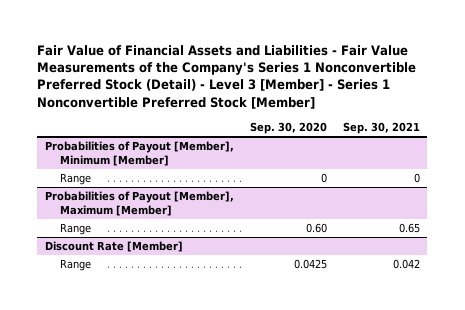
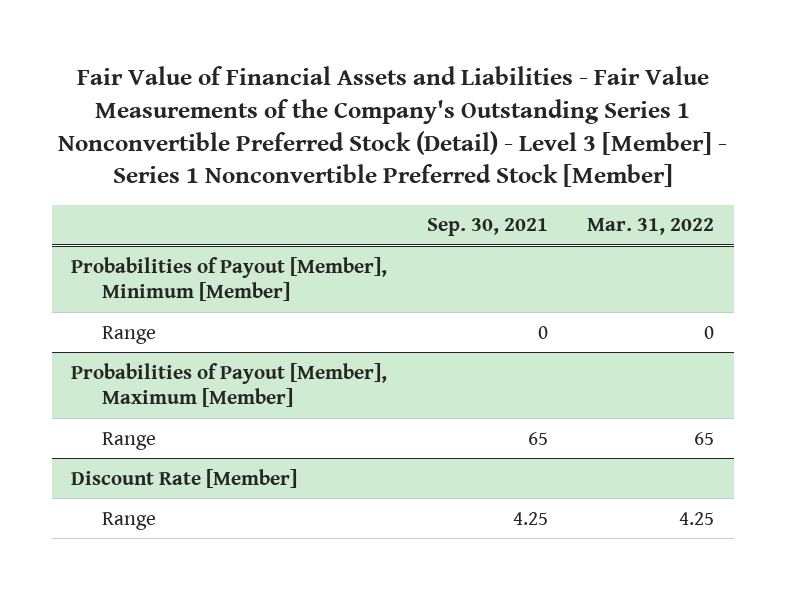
- Fair Value of Financial Assets and Liabilities - Fair Value Measurements of the Company's Series 1 Nonconvertible Preferred Stock (Detail) - Level 3 [Member] - Series 1 Nonconvertible Preferred Stock [Member]
+ Fair Value of Financial Assets and Liabilities - Fair Value Measurements of the Company's Outstanding Series 1 Nonconvertible Preferred Stock (Detail) - Level 3 [Member] - Series 1 Nonconvertible Preferred Stock [Member]
- | Sep. 30, 2020 | Sep. 30, 2021
+ | Sep. 30, 2021 | Mar. 31, 2022
@ Probabilities of Payout [Member], Maximum [Member]
- Range | 0.60 | 0.65
+ Range | 65 | 65
@ Discount Rate [Member]
- Range | 0.0425 | 0.042
+ Range | 4.25 | 4.25

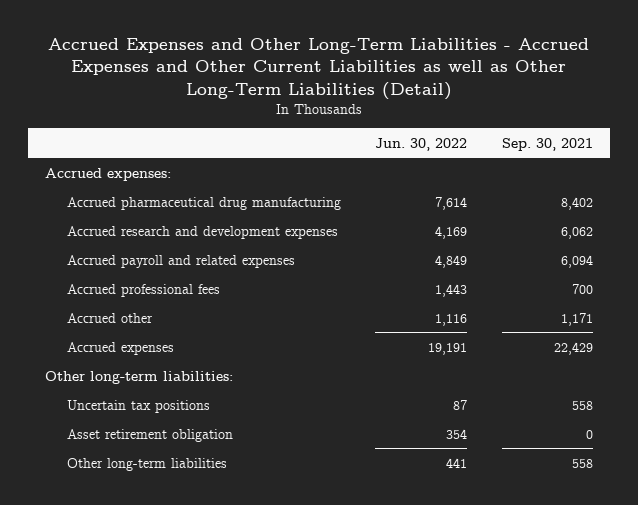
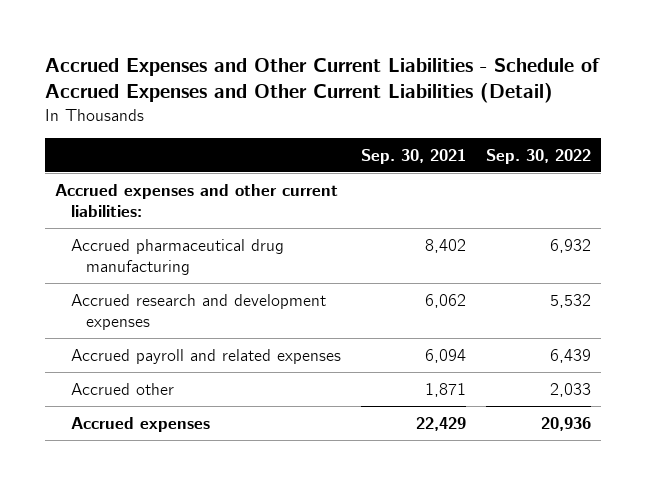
- Accrued Expenses and Other Long-Term Liabilities - Accrued Expenses and Other Current Liabilities as well as Other Long-Term Liabilities (Detail)
+ Accrued Expenses and Other Current Liabilities - Schedule of Accrued Expenses and Other Current Liabilities (Detail)
- | Jun. 30, 2022 | Sep. 30, 2021
+ | Sep. 30, 2021 | Sep. 30, 2022
- Accrued expenses:
+ Accrued expenses and other current liabilities:
- Accrued professional fees | 1,443 | 700
- Accrued other | 1,116 | 1,171
+ Accrued other | 1,871 | 2,033
- Other long-term liabilities:
- Uncertain tax positions | 87 | 558
- Asset retirement obligation | 354 | 0
- Other long-term liabilities | 441 | 558

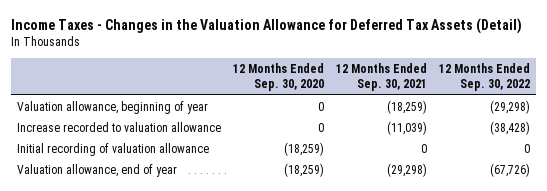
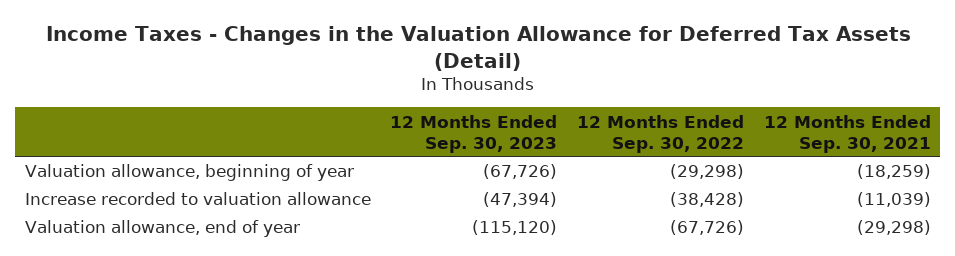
- | 12 Months Ended Sep. 30, 2020 | 12 Months Ended Sep. 30, 2021 | 12 Months Ended Sep. 30, 2022
+ | 12 Months Ended Sep. 30, 2023 | 12 Months Ended Sep. 30, 2022 | 12 Months Ended Sep. 30, 2021
- Initial recording of valuation allowance | (18,259) | 0 | 0

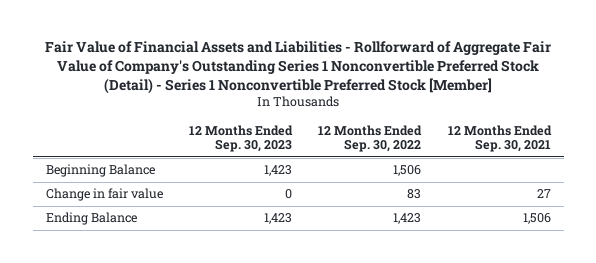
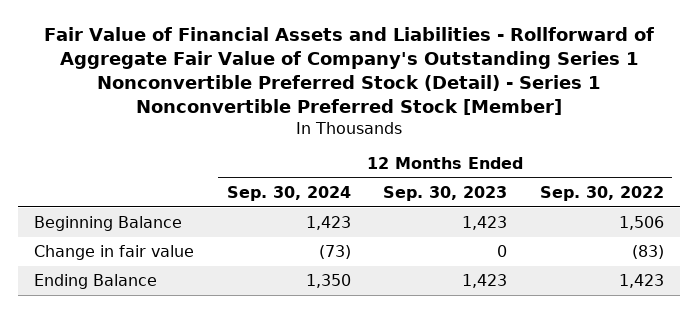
- | 12 Months Ended Sep. 30, 2023 | 12 Months Ended Sep. 30, 2022 | 12 Months Ended Sep. 30, 2021
+ | 12 Months Ended Sep. 30, 2024 | 12 Months Ended Sep. 30, 2023 | 12 Months Ended Sep. 30, 2022
- Change in fair value | 0 | 83 | 27
+ Change in fair value | (73) | 0 | (83)

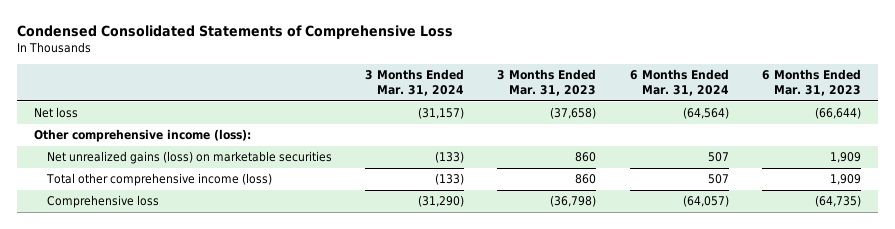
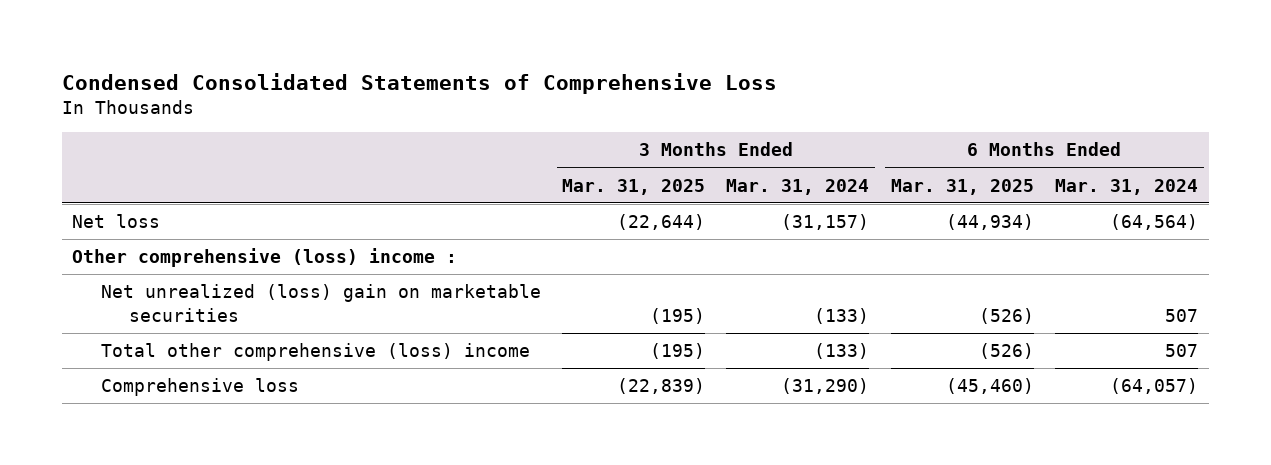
- | 3 Months Ended Mar. 31, 2024 | 3 Months Ended Mar. 31, 2023 | 6 Months Ended Mar. 31, 2024 | 6 Months Ended Mar. 31, 2023
+ | 3 Months Ended Mar. 31, 2025 | 3 Months Ended Mar. 31, 2024 | 6 Months Ended Mar. 31, 2025 | 6 Months Ended Mar. 31, 2024
- Other comprehensive income (loss):
- Net unrealized gains (loss) on marketable securities | (133) | 860 | 507 | 1,909
- Total other comprehensive income (loss) | (133) | 860 | 507 | 1,909
+ Other comprehensive (loss) income :
+ Net unrealized (loss) gain on marketable securities | (195) | (133) | (526) | 507
+ Total other comprehensive (loss) income | (195) | (133) | (526) | 507

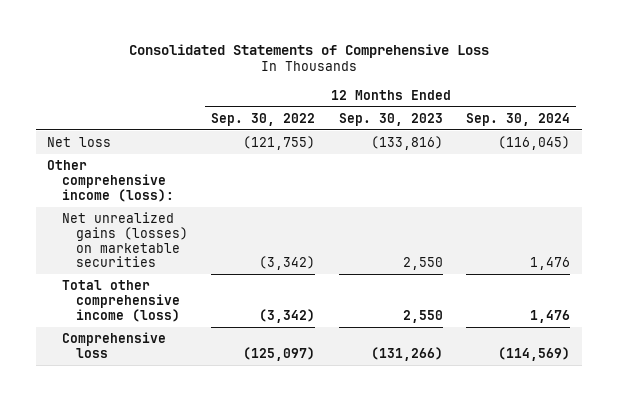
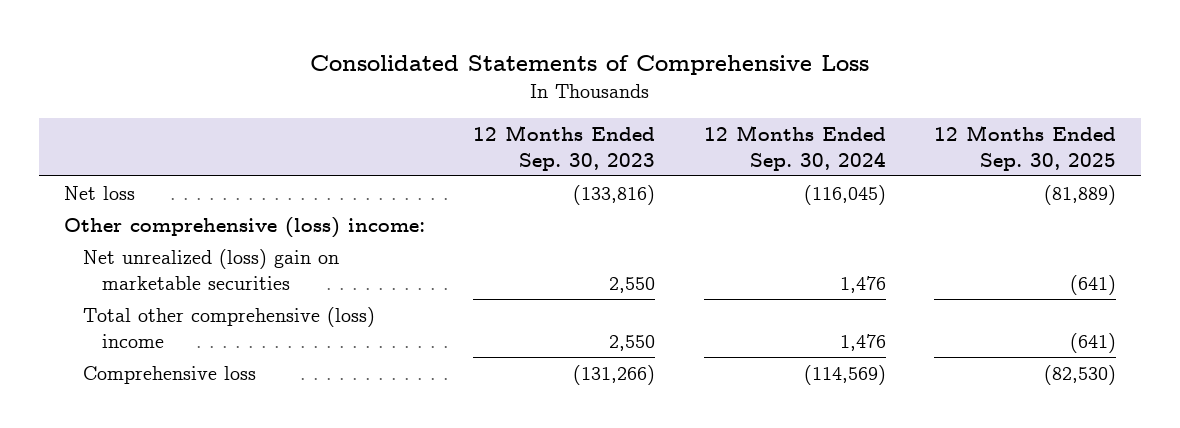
- | 12 Months Ended Sep. 30, 2022 | 12 Months Ended Sep. 30, 2023 | 12 Months Ended Sep. 30, 2024
+ | 12 Months Ended Sep. 30, 2023 | 12 Months Ended Sep. 30, 2024 | 12 Months Ended Sep. 30, 2025
- Other comprehensive income (loss):
- Net unrealized gains (losses) on marketable securities | (3,342) | 2,550 | 1,476
- Total other comprehensive income (loss) | (3,342) | 2,550 | 1,476
+ Other comprehensive (loss) income:
+ Net unrealized (loss) gain on marketable securities | 2,550 | 1,476 | (641)
+ Total other comprehensive (loss) income | 2,550 | 1,476 | (641)

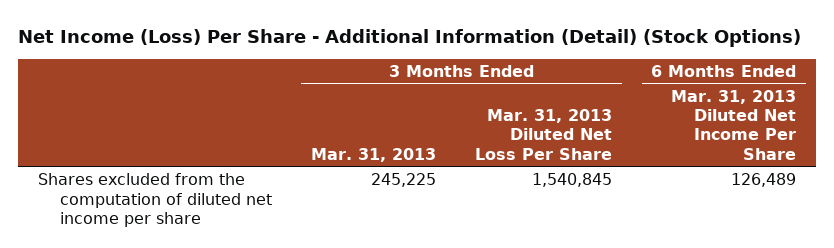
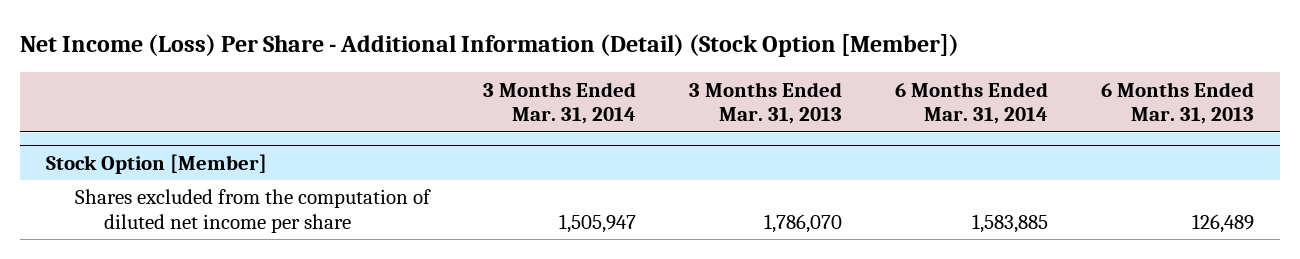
- Net Income (Loss) Per Share - Additional Information (Detail) (Stock Options)
+ Net Income (Loss) Per Share - Additional Information (Detail) (Stock Option [Member])
- | 3 Months Ended Mar. 31, 2013 | 3 Months Ended Mar. 31, 2013 Diluted Net Loss Per Share | 6 Months Ended Mar. 31, 2013 Diluted Net Income Per Share
+ | 3 Months Ended Mar. 31, 2014 | 3 Months Ended Mar. 31, 2013 | 6 Months Ended Mar. 31, 2014 | 6 Months Ended Mar. 31, 2013
- Shares excluded from the computation of diluted net income per share | 245,225 | 1,540,845 | 126,489
+ Stock Option [Member]
+ Shares excluded from the computation of diluted net income per share | 1,505,947 | 1,786,070 | 1,583,885 | 126,489

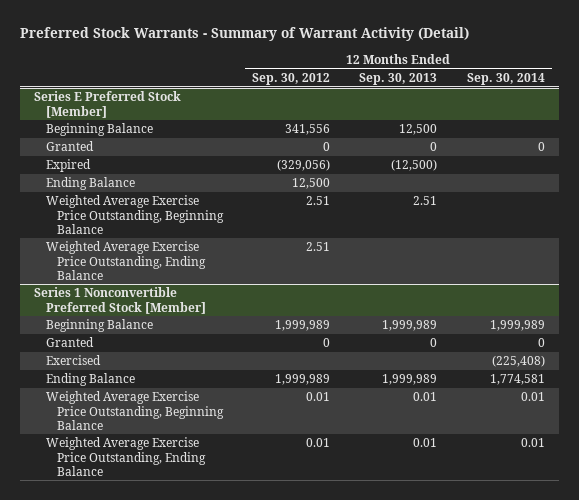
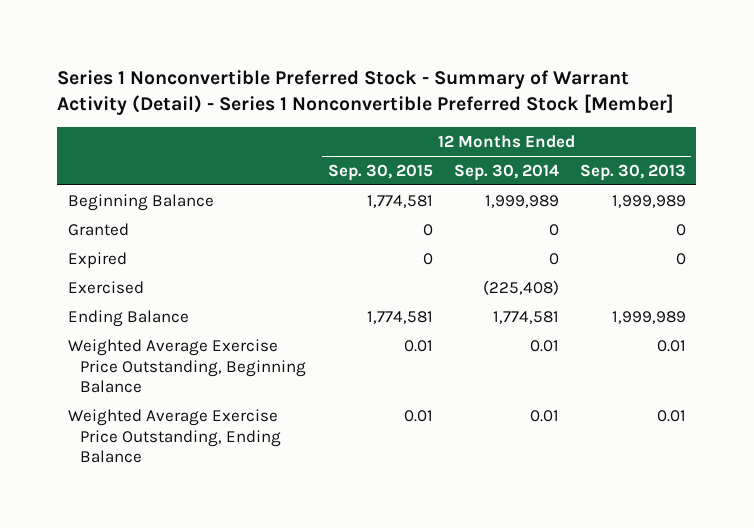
- Preferred Stock Warrants - Summary of Warrant Activity (Detail)
+ Series 1 Nonconvertible Preferred Stock - Summary of Warrant Activity (Detail) - Series 1 Nonconvertible Preferred Stock [Member]
- | 12 Months Ended Sep. 30, 2012 | 12 Months Ended Sep. 30, 2013 | 12 Months Ended Sep. 30, 2014
+ | 12 Months Ended Sep. 30, 2015 | 12 Months Ended Sep. 30, 2014 | 12 Months Ended Sep. 30, 2013
- Series E Preferred Stock [Member]
- Beginning Balance | 341,556 | 12,500 |
- Granted | 0 | 0 | 0
- Expired | (329,056) | (12,500) |
- Ending Balance | 12,500 | |
- Weighted Average Exercise Price Outstanding, Beginning Balance | 2.51 | 2.51 |
- Weighted Average Exercise Price Outstanding, Ending Balance | 2.51 | |
- Series 1 Nonconvertible Preferred Stock [Member]
+ Expired | 0 | 0 | 0

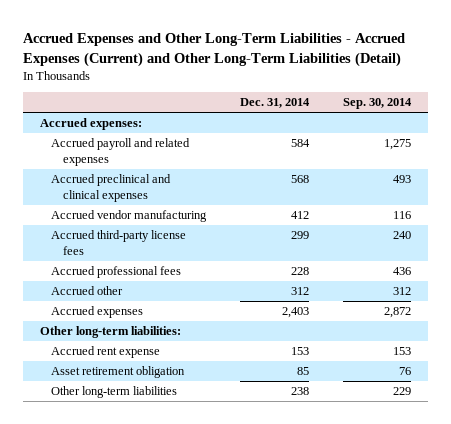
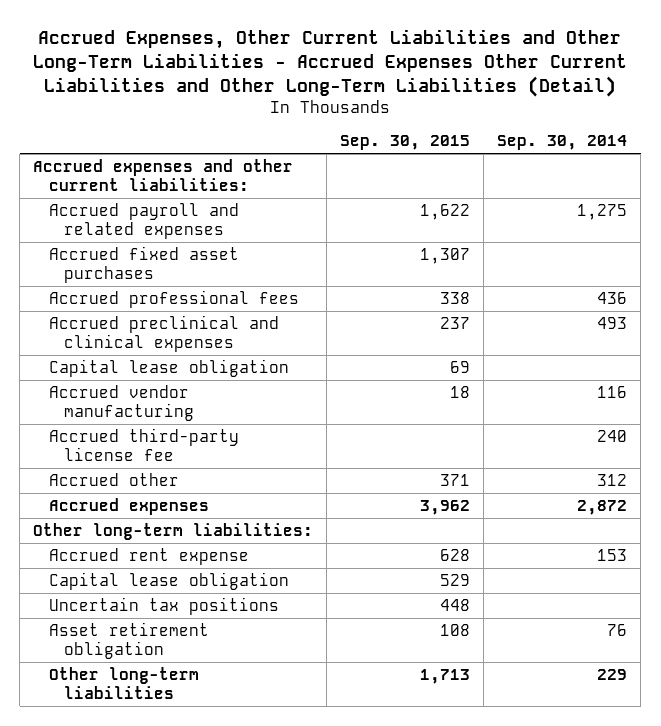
- Accrued Expenses and Other Long-Term Liabilities - Accrued Expenses (Current) and Other Long-Term Liabilities (Detail)
+ Accrued Expenses, Other Current Liabilities and Other Long-Term Liabilities - Accrued Expenses Other Current Liabilities and Other Long-Term Liabilities (Detail)
- | Dec. 31, 2014 | Sep. 30, 2014
+ | Sep. 30, 2015 | Sep. 30, 2014
- Accrued expenses:
+ Accrued expenses and other current liabilities:
+ Accrued fixed asset purchases | 1,307 |
moved up: Accrued professional fees | 338 | 436
+ Capital lease obligation | 69 |
- Accrued third-party license fees | 299 | 240
+ Accrued third-party license fee | | 240
+ Capital lease obligation | 529 |
+ Uncertain tax positions | 448 |

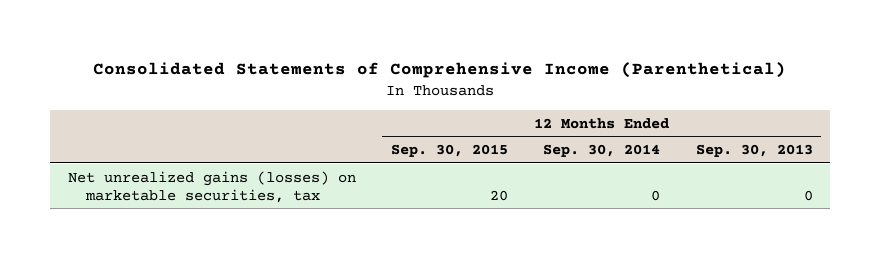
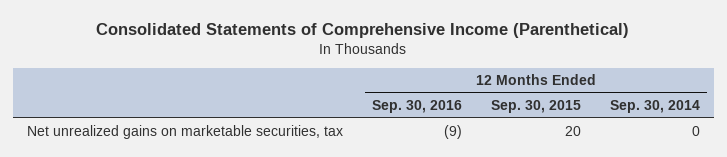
- | 12 Months Ended Sep. 30, 2015 | 12 Months Ended Sep. 30, 2014 | 12 Months Ended Sep. 30, 2013
+ | 12 Months Ended Sep. 30, 2016 | 12 Months Ended Sep. 30, 2015 | 12 Months Ended Sep. 30, 2014
- Net unrealized gains (losses) on marketable securities, tax | 20 | 0 | 0
+ Net unrealized gains on marketable securities, tax | (9) | 20 | 0

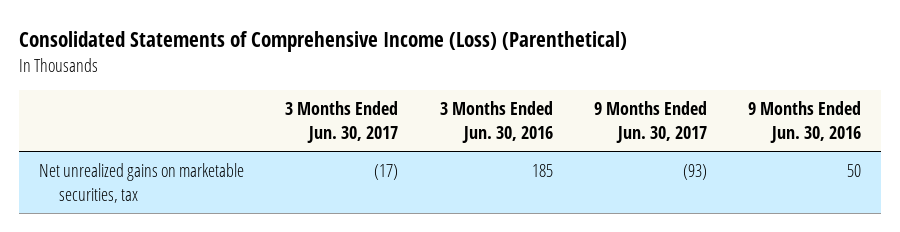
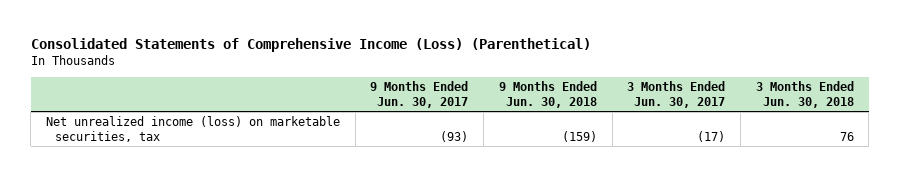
- | 3 Months Ended Jun. 30, 2017 | 3 Months Ended Jun. 30, 2016 | 9 Months Ended Jun. 30, 2017 | 9 Months Ended Jun. 30, 2016
+ | 9 Months Ended Jun. 30, 2017 | 9 Months Ended Jun. 30, 2018 | 3 Months Ended Jun. 30, 2017 | 3 Months Ended Jun. 30, 2018
- Net unrealized gains on marketable securities, tax | (17) | 185 | (93) | 50
+ Net unrealized income (loss) on marketable securities, tax | (93) | (159) | (17) | 76

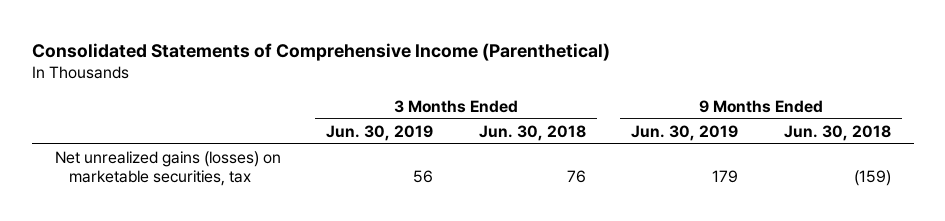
- Consolidated Statements of Comprehensive Income (Loss) (Parenthetical)
+ Consolidated Statements of Comprehensive Income (Parenthetical)
- | 9 Months Ended Jun. 30, 2017 | 9 Months Ended Jun. 30, 2018 | 3 Months Ended Jun. 30, 2017 | 3 Months Ended Jun. 30, 2018
+ | 3 Months Ended Jun. 30, 2019 | 3 Months Ended Jun. 30, 2018 | 9 Months Ended Jun. 30, 2019 | 9 Months Ended Jun. 30, 2018
- Net unrealized income (loss) on marketable securities, tax | (93) | (159) | (17) | 76
+ Net unrealized gains (losses) on marketable securities, tax | 56 | 76 | 179 | (159)

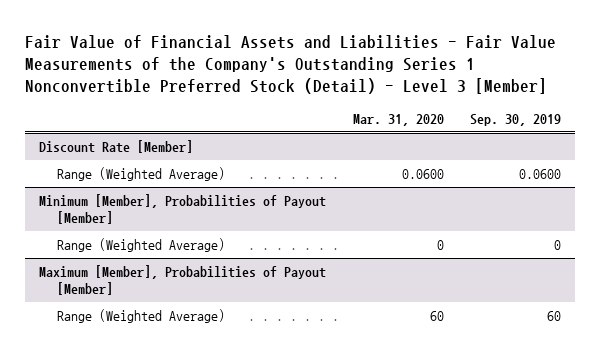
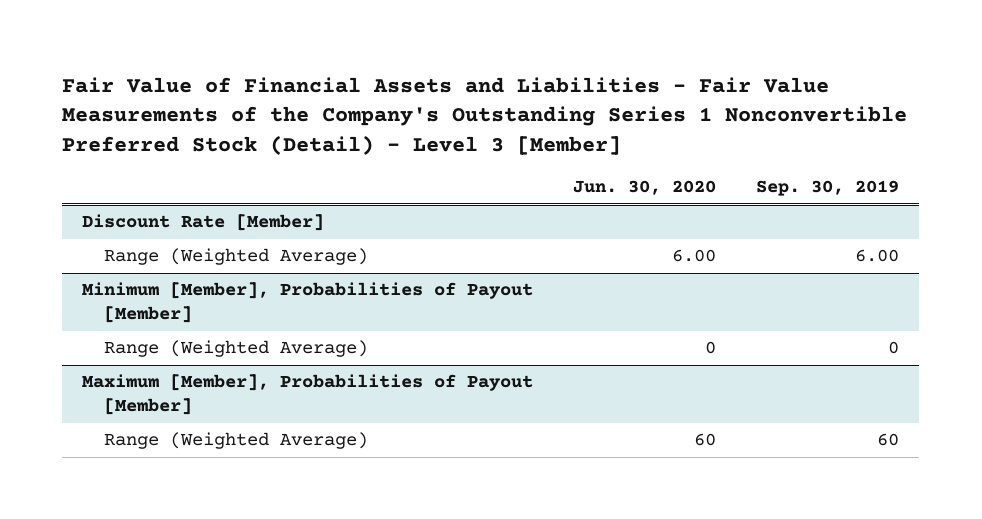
- | Mar. 31, 2020 | Sep. 30, 2019
+ | Jun. 30, 2020 | Sep. 30, 2019
@ Discount Rate [Member]
- Range (Weighted Average) | 0.0600 | 0.0600
+ Range (Weighted Average) | 6.00 | 6.00

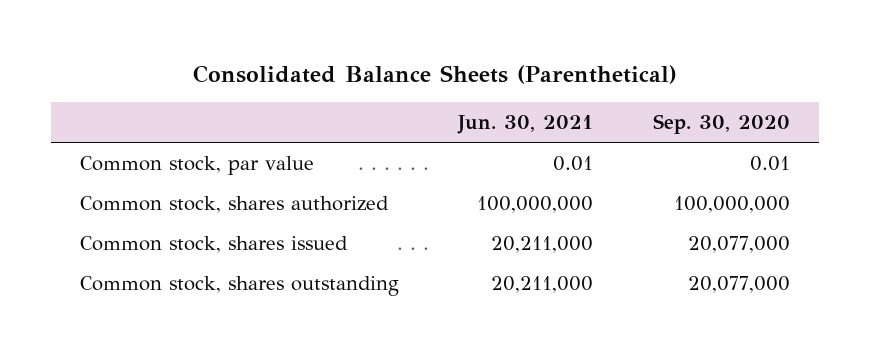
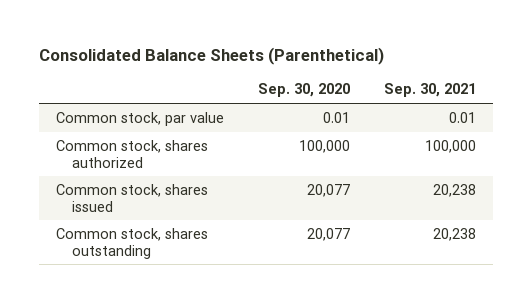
- | Jun. 30, 2021 | Sep. 30, 2020
+ | Sep. 30, 2020 | Sep. 30, 2021
- Common stock, shares authorized | 100,000,000 | 100,000,000
- Common stock, shares issued | 20,211,000 | 20,077,000
- Common stock, shares outstanding | 20,211,000 | 20,077,000
+ Common stock, shares authorized | 100,000 | 100,000
+ Common stock, shares issued | 20,077 | 20,238
+ Common stock, shares outstanding | 20,077 | 20,238

